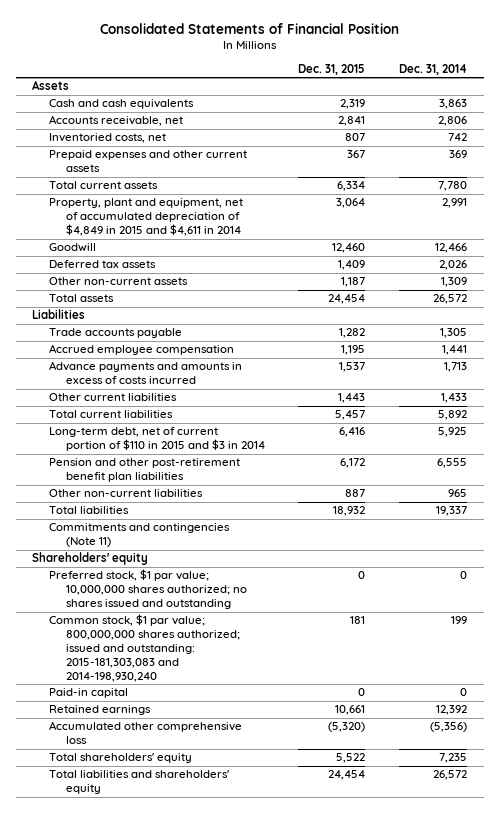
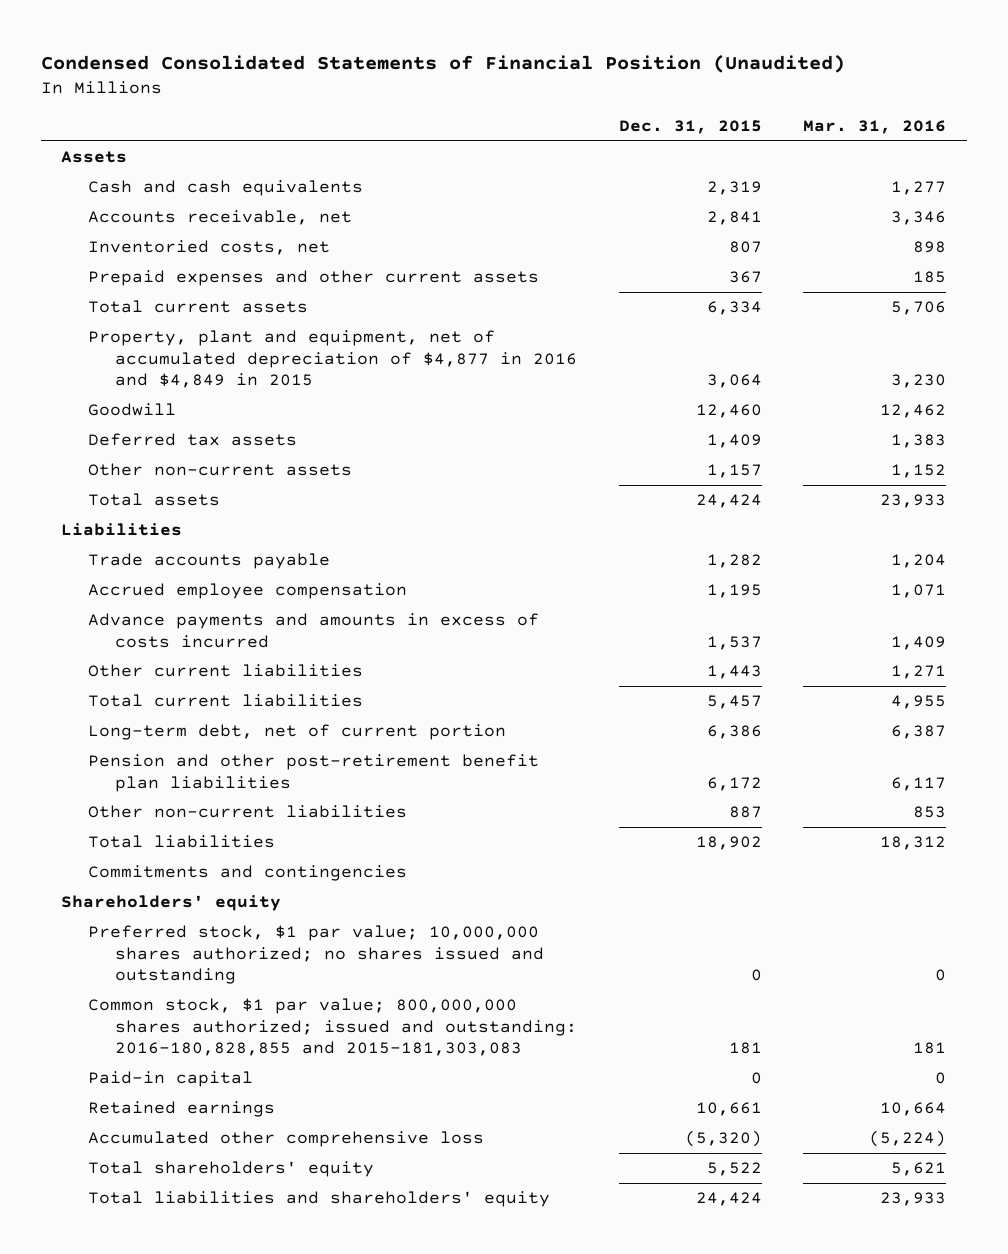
- Consolidated Statements of Financial Position
+ Condensed Consolidated Statements of Financial Position (Unaudited)
- | Dec. 31, 2015 | Dec. 31, 2014
+ | Dec. 31, 2015 | Mar. 31, 2016
- Property, plant and equipment, net of accumulated depreciation of $4,849 in 2015 and $4,611 in 2014 | 3,064 | 2,991
+ Property, plant and equipment, net of accumulated depreciation of $4,877 in 2016 and $4,849 in 2015 | 3,064 | 3,230
- Other non-current assets | 1,187 | 1,309
- Total assets | 24,454 | 26,572
+ Other non-current assets | 1,157 | 1,152
+ Total assets | 24,424 | 23,933
- Long-term debt, net of current portion of $110 in 2015 and $3 in 2014 | 6,416 | 5,925
+ Long-term debt, net of current portion | 6,386 | 6,387
- Total liabilities | 18,932 | 19,337
- Commitments and contingencies (Note 11)
+ Total liabilities | 18,902 | 18,312
+ Commitments and contingencies
- Common stock, $1 par value; 800,000,000 shares authorized; issued and outstanding: 2015-181,303,083 and 2014-198,930,240 | 181 | 199
+ Common stock, $1 par value; 800,000,000 shares authorized; issued and outstanding: 2016-180,828,855 and 2015-181,303,083 | 181 | 181
- Total liabilities and shareholders' equity | 24,454 | 26,572
+ Total liabilities and shareholders' equity | 24,424 | 23,933

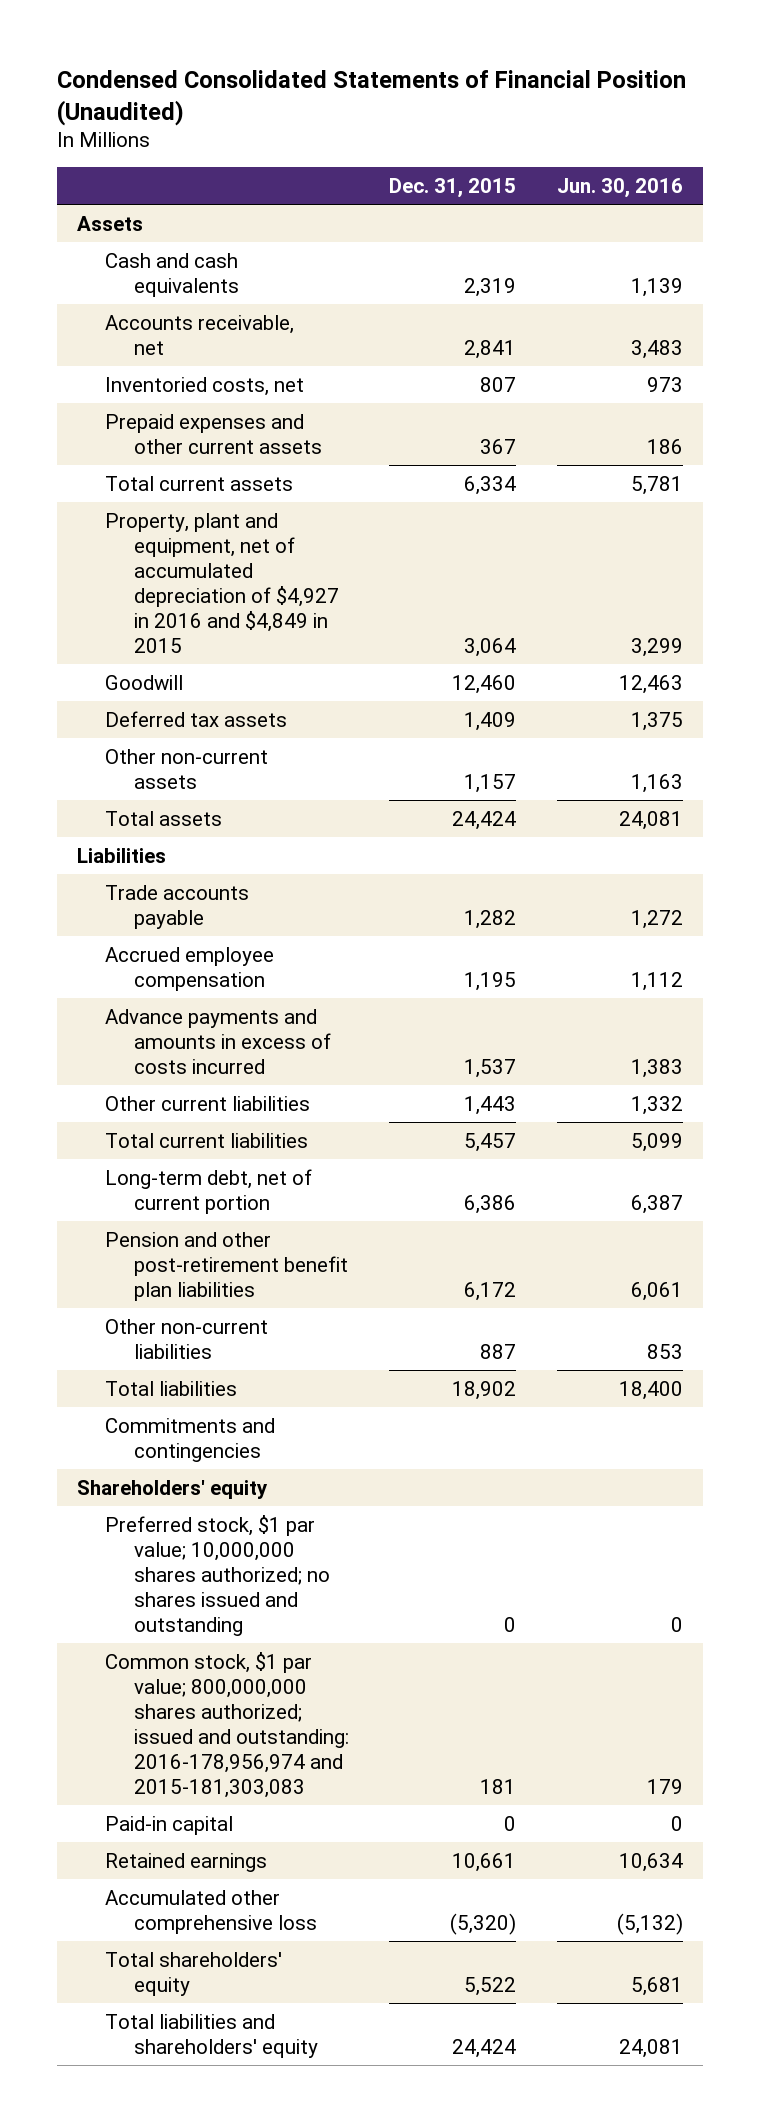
- | Dec. 31, 2015 | Mar. 31, 2016
+ | Dec. 31, 2015 | Jun. 30, 2016
- Property, plant and equipment, net of accumulated depreciation of $4,877 in 2016 and $4,849 in 2015 | 3,064 | 3,230
+ Property, plant and equipment, net of accumulated depreciation of $4,927 in 2016 and $4,849 in 2015 | 3,064 | 3,299
- Common stock, $1 par value; 800,000,000 shares authorized; issued and outstanding: 2016-180,828,855 and 2015-181,303,083 | 181 | 181
+ Common stock, $1 par value; 800,000,000 shares authorized; issued and outstanding: 2016-178,956,974 and 2015-181,303,083 | 181 | 179

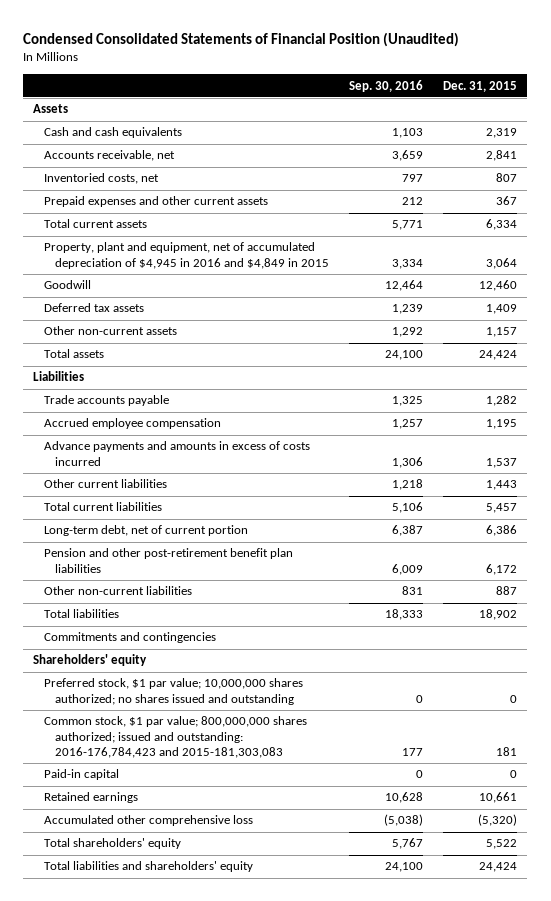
- | Dec. 31, 2015 | Jun. 30, 2016
+ | Sep. 30, 2016 | Dec. 31, 2015
- Property, plant and equipment, net of accumulated depreciation of $4,927 in 2016 and $4,849 in 2015 | 3,064 | 3,299
+ Property, plant and equipment, net of accumulated depreciation of $4,945 in 2016 and $4,849 in 2015 | 3,334 | 3,064
- Common stock, $1 par value; 800,000,000 shares authorized; issued and outstanding: 2016-178,956,974 and 2015-181,303,083 | 181 | 179
+ Common stock, $1 par value; 800,000,000 shares authorized; issued and outstanding: 2016-176,784,423 and 2015-181,303,083 | 177 | 181

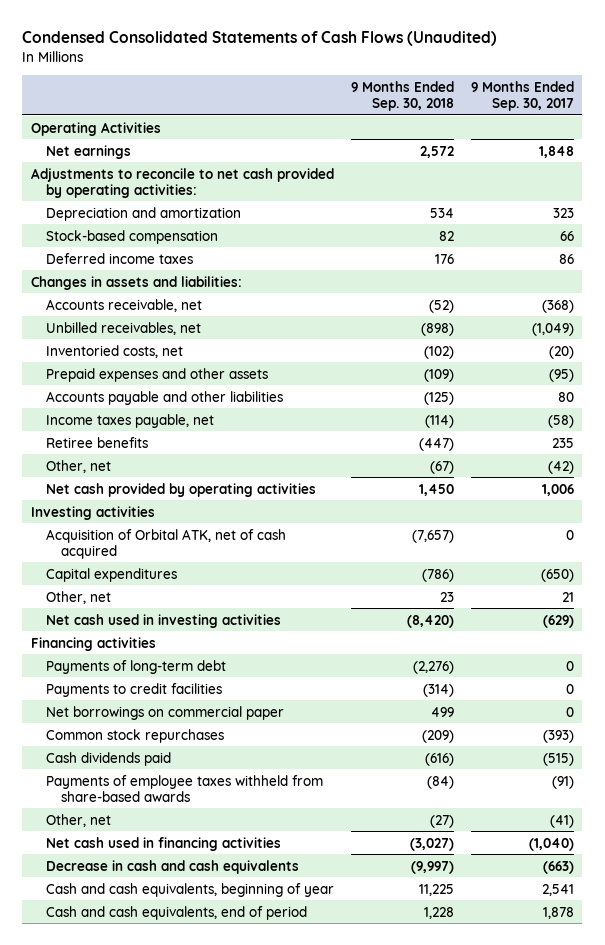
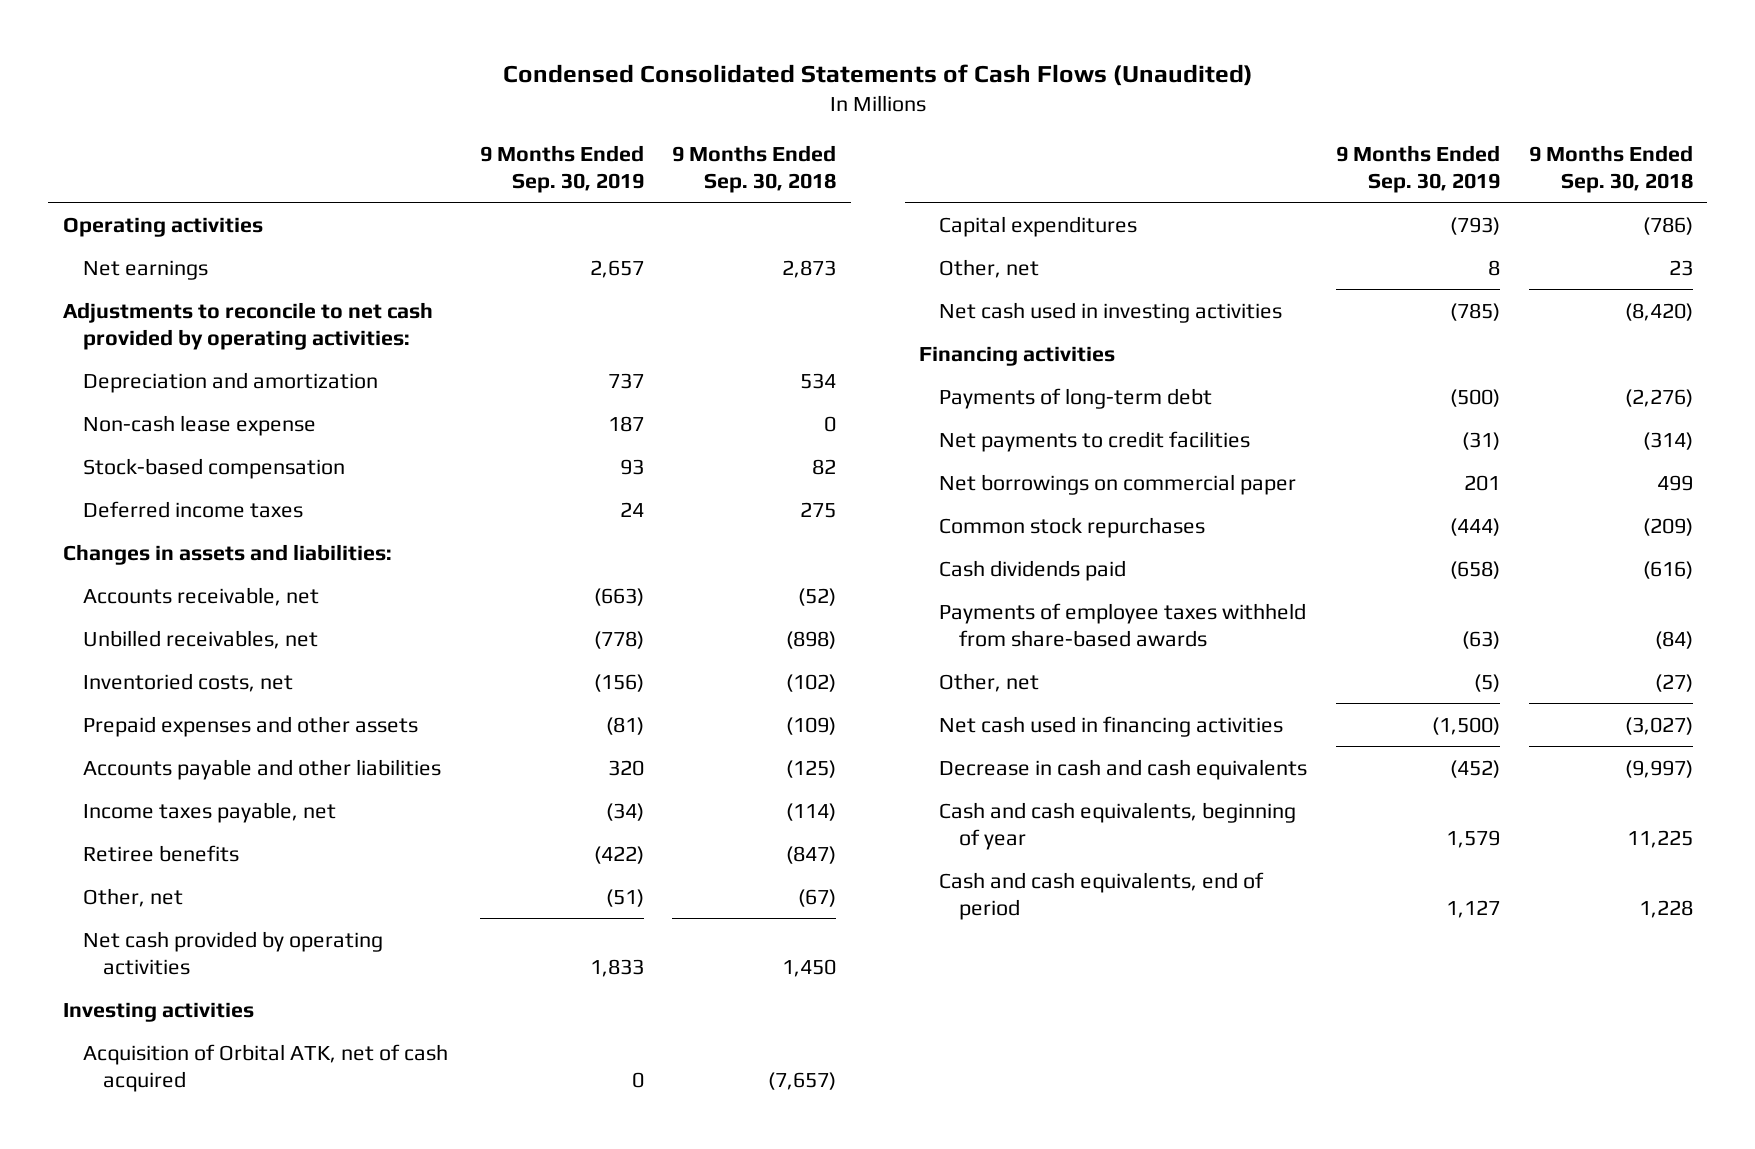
- | 9 Months Ended Sep. 30, 2018 | 9 Months Ended Sep. 30, 2017
+ | 9 Months Ended Sep. 30, 2019 | 9 Months Ended Sep. 30, 2018
- Operating Activities
- Net earnings | 2,572 | 1,848
+ Operating activities
+ Net earnings | 2,657 | 2,873
+ Non-cash lease expense | 187 | 0
- Deferred income taxes | 176 | 86
+ Deferred income taxes | 24 | 275
- Retiree benefits | (447) | 235
+ Retiree benefits | (422) | (847)
- Payments to credit facilities | (314) | 0
+ Net payments to credit facilities | (31) | (314)

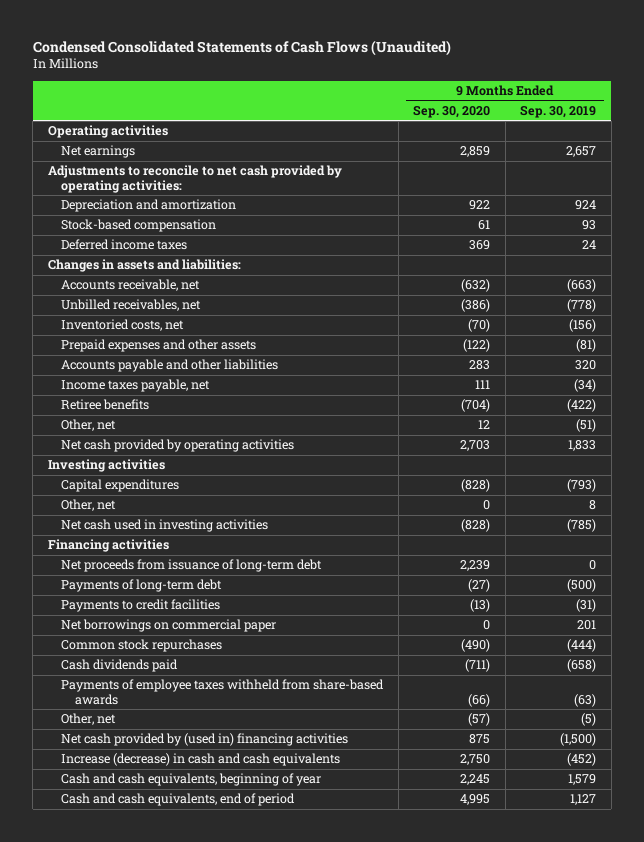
- | 9 Months Ended Sep. 30, 2019 | 9 Months Ended Sep. 30, 2018
+ | 9 Months Ended Sep. 30, 2020 | 9 Months Ended Sep. 30, 2019
- Depreciation and amortization | 737 | 534
- Non-cash lease expense | 187 | 0
+ Depreciation and amortization | 922 | 924
- Acquisition of Orbital ATK, net of cash acquired | 0 | (7,657)
+ Net proceeds from issuance of long-term debt | 2,239 | 0
- Net payments to credit facilities | (31) | (314)
+ Payments to credit facilities | (13) | (31)
- Net cash used in financing activities | (1,500) | (3,027)
- Decrease in cash and cash equivalents | (452) | (9,997)
+ Net cash provided by (used in) financing activities | 875 | (1,500)
+ Increase (decrease) in cash and cash equivalents | 2,750 | (452)

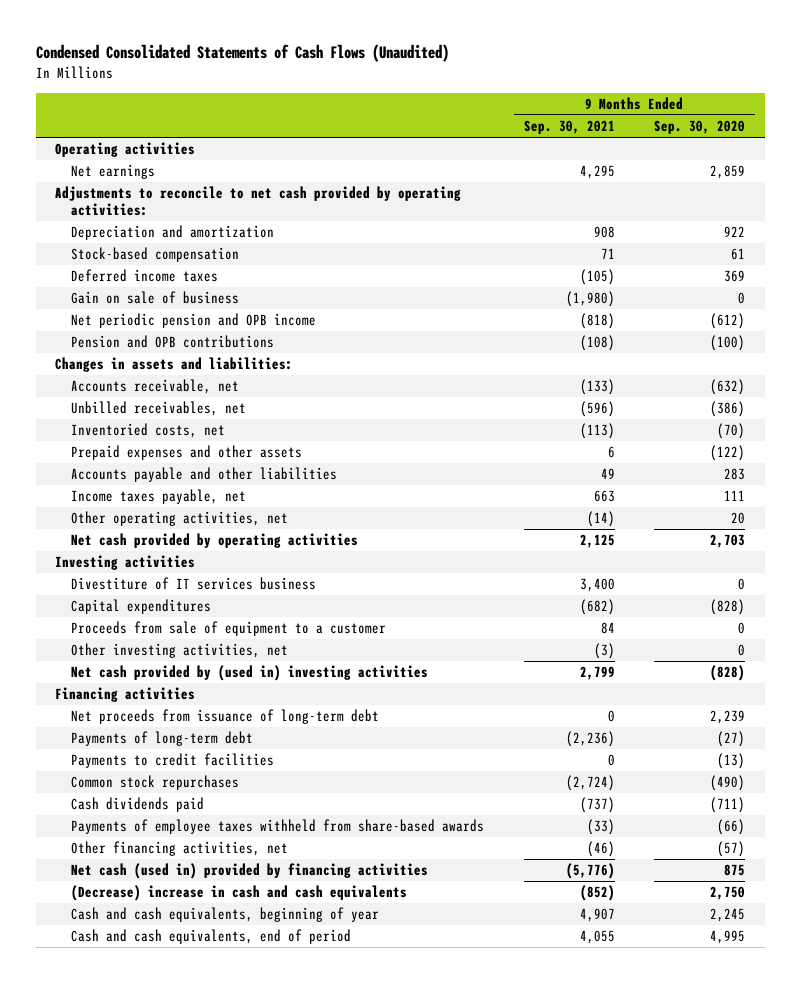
- | 9 Months Ended Sep. 30, 2020 | 9 Months Ended Sep. 30, 2019
+ | 9 Months Ended Sep. 30, 2021 | 9 Months Ended Sep. 30, 2020
+ Gain on sale of business | (1,980) | 0
+ Net periodic pension and OPB income | (818) | (612)
+ Pension and OPB contributions | (108) | (100)
- Retiree benefits | (704) | (422)
- Other, net | 12 | (51)
+ Other operating activities, net | (14) | 20
+ Divestiture of IT services business | 3,400 | 0
- Other, net | 0 | 8
- Net cash used in investing activities | (828) | (785)
+ Proceeds from sale of equipment to a customer | 84 | 0
+ Other investing activities, net | (3) | 0
+ Net cash provided by (used in) investing activities | 2,799 | (828)
- Net borrowings on commercial paper | 0 | 201
- Other, net | (57) | (5)
- Net cash provided by (used in) financing activities | 875 | (1,500)
- Increase (decrease) in cash and cash equivalents | 2,750 | (452)
+ Other financing activities, net | (46) | (57)
+ Net cash (used in) provided by financing activities | (5,776) | 875
+ (Decrease) increase in cash and cash equivalents | (852) | 2,750

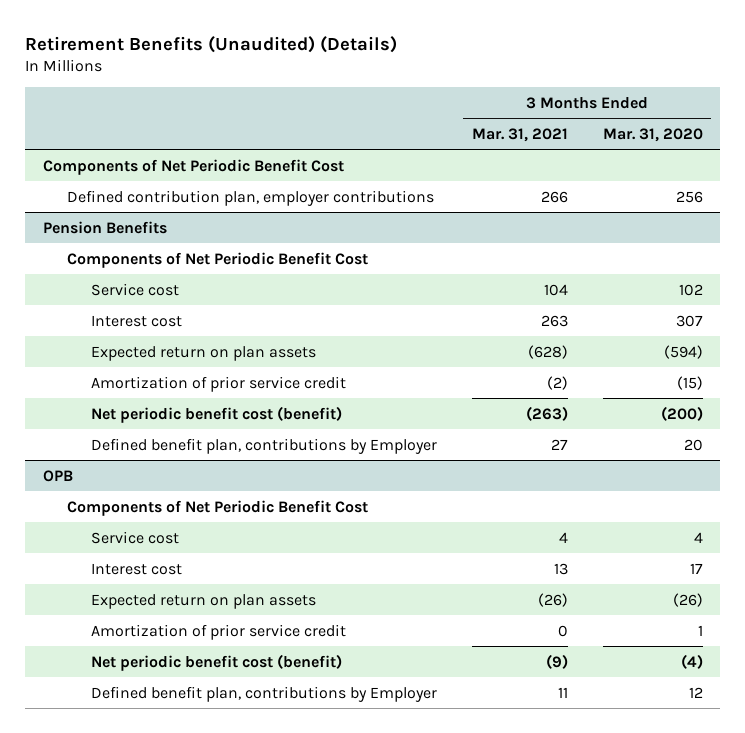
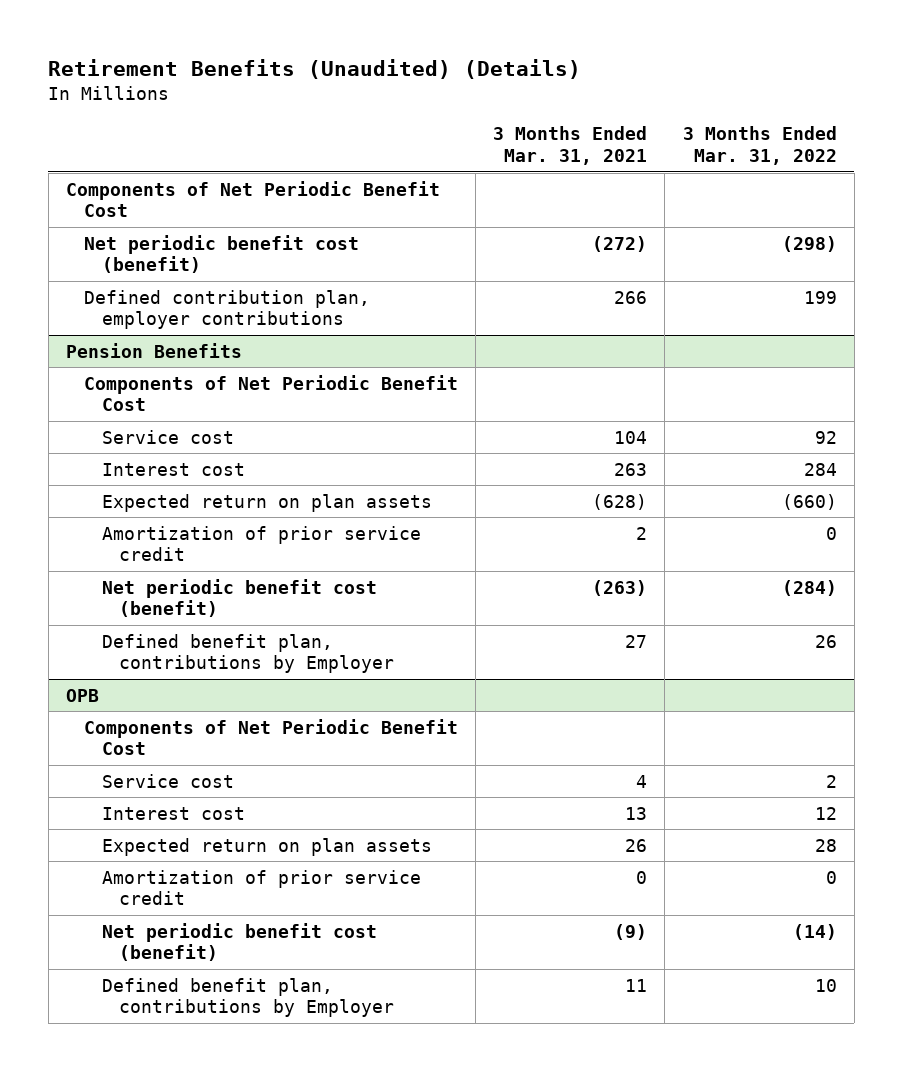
- | 3 Months Ended Mar. 31, 2021 | 3 Months Ended Mar. 31, 2020
+ | 3 Months Ended Mar. 31, 2021 | 3 Months Ended Mar. 31, 2022
+ Net periodic benefit cost (benefit) | (272) | (298)
@ Pension Benefits
- Amortization of prior service credit | (2) | (15)
+ Amortization of prior service credit | 2 | 0
@ OPB
- Expected return on plan assets | (26) | (26)
+ Expected return on plan assets | 26 | 28

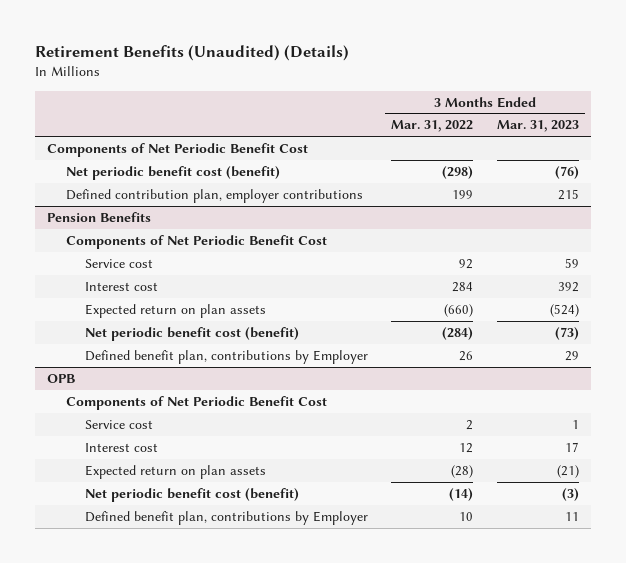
- | 3 Months Ended Mar. 31, 2021 | 3 Months Ended Mar. 31, 2022
+ | 3 Months Ended Mar. 31, 2022 | 3 Months Ended Mar. 31, 2023
@ Pension Benefits
- Amortization of prior service credit | 2 | 0
@ OPB
- Expected return on plan assets | 26 | 28
- Amortization of prior service credit | 0 | 0
+ Expected return on plan assets | (28) | (21)

